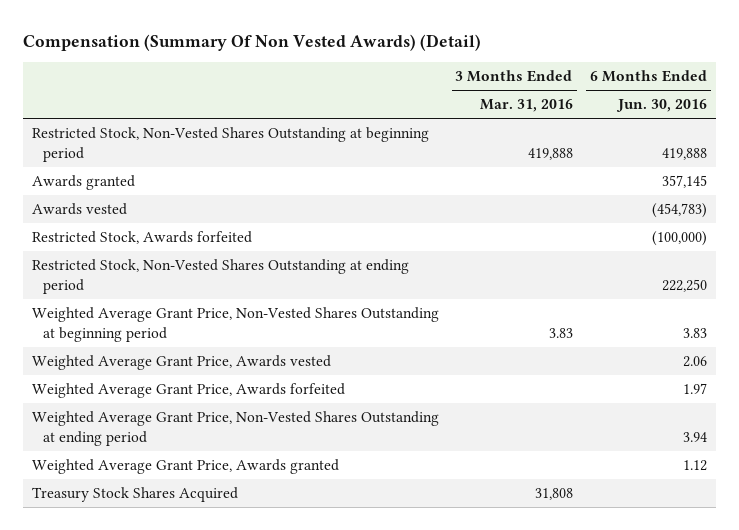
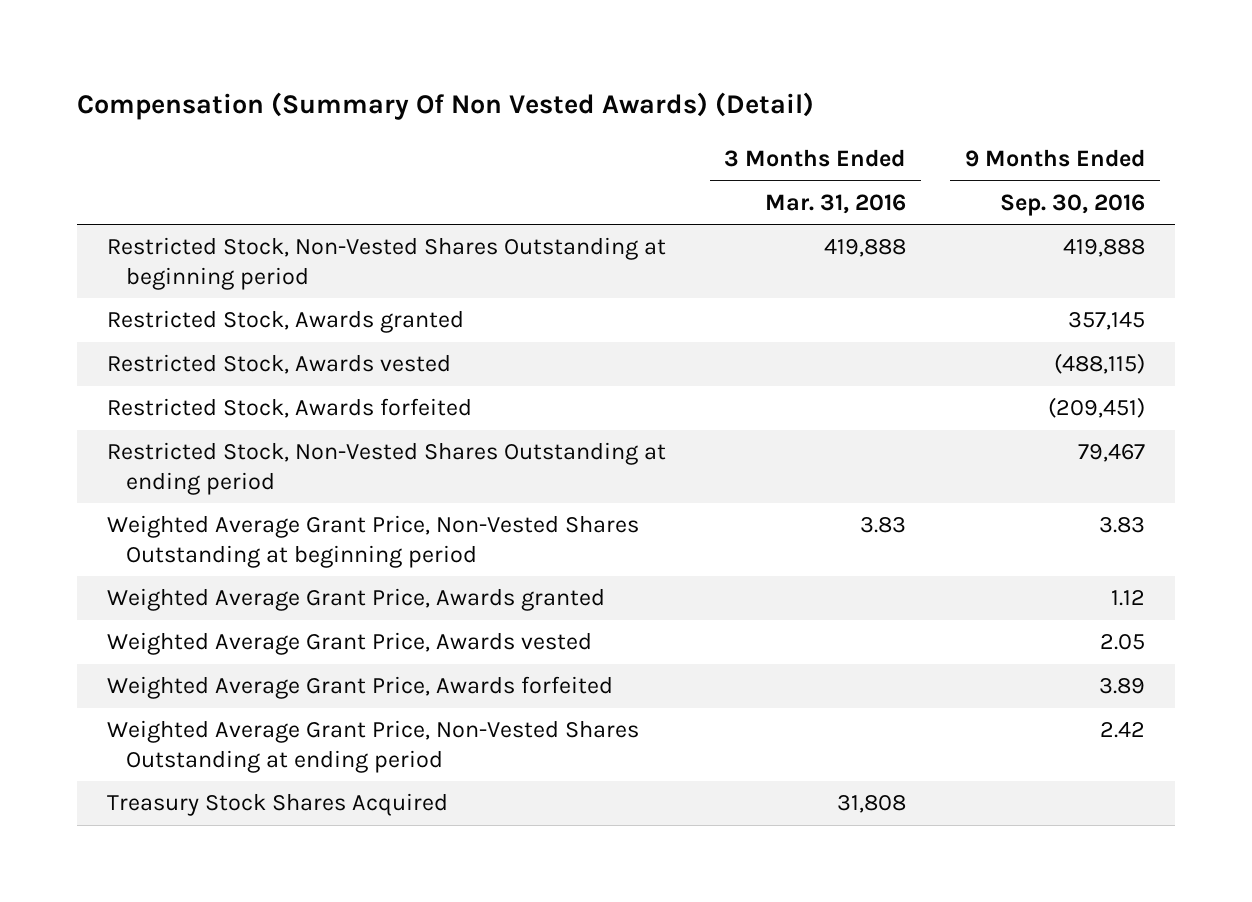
- | 3 Months Ended Mar. 31, 2016 | 6 Months Ended Jun. 30, 2016
+ | 3 Months Ended Mar. 31, 2016 | 9 Months Ended Sep. 30, 2016
- Awards granted | | 357,145
- Awards vested | | (454,783)
+ Restricted Stock, Awards granted | | 357,145
+ Restricted Stock, Awards vested | | (488,115)
moved up: Weighted Average Grant Price, Awards granted | | 1.12

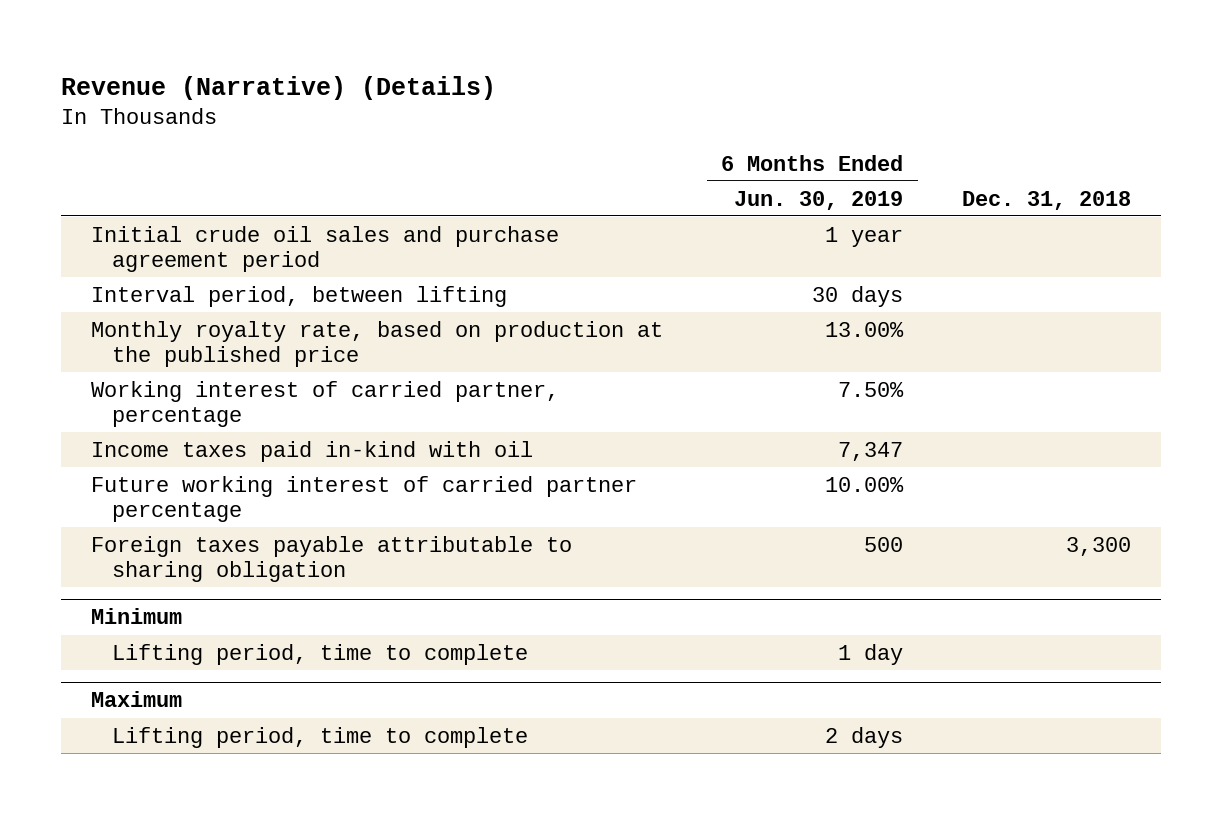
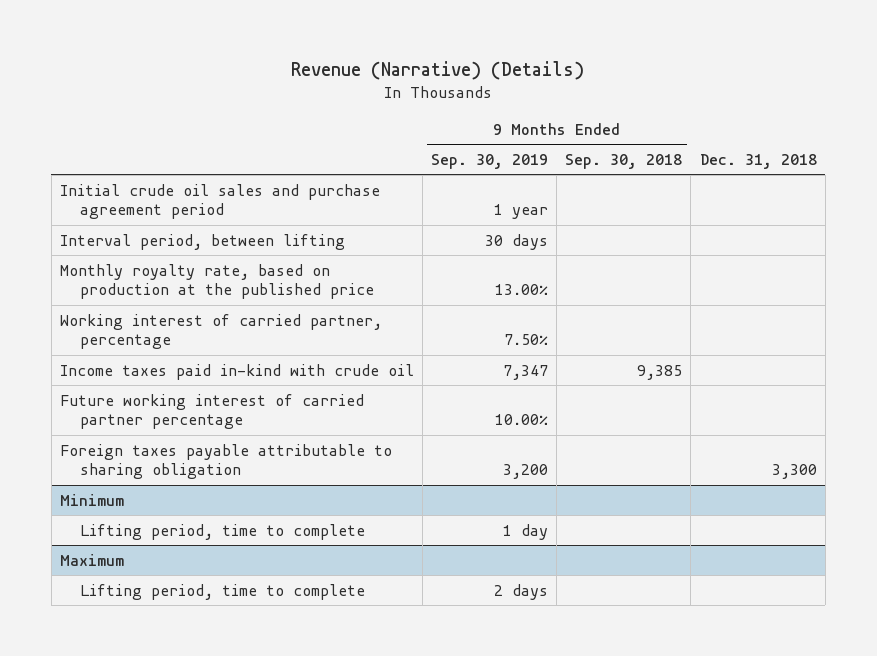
- | 6 Months Ended Jun. 30, 2019 | Dec. 31, 2018
+ | 9 Months Ended Sep. 30, 2019 | 9 Months Ended Sep. 30, 2018 | Dec. 31, 2018
- Income taxes paid in-kind with oil | 7,347 |
+ Income taxes paid in-kind with crude oil | 7,347 | 9,385 |

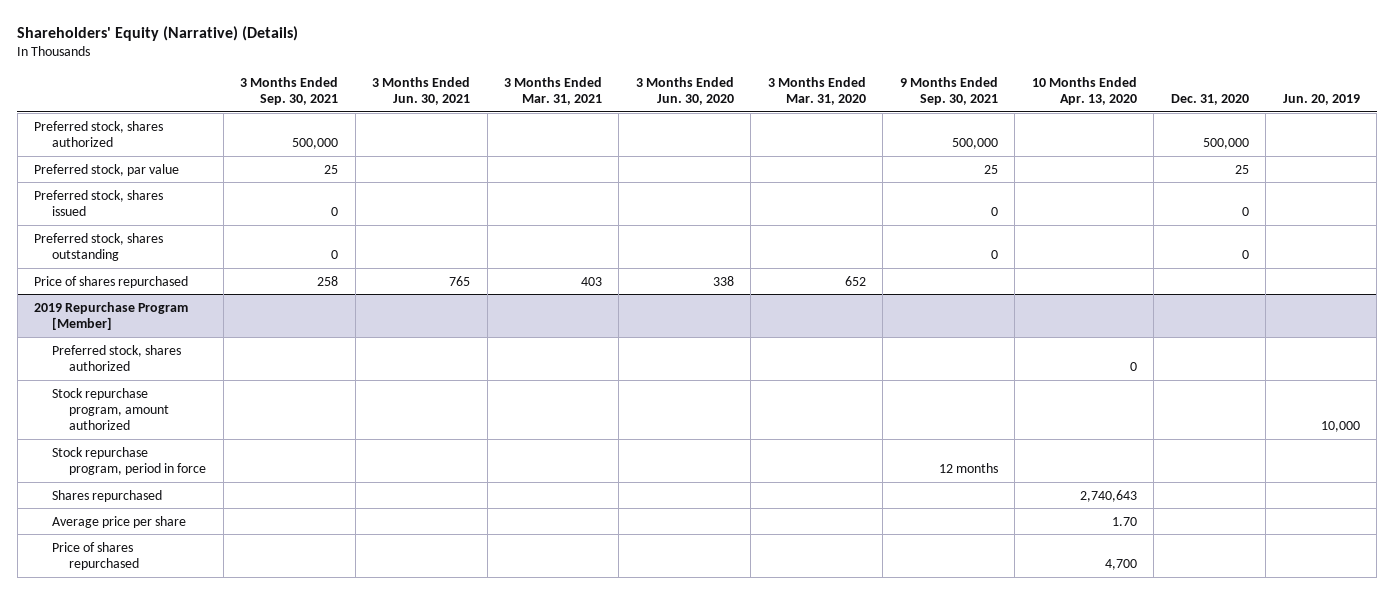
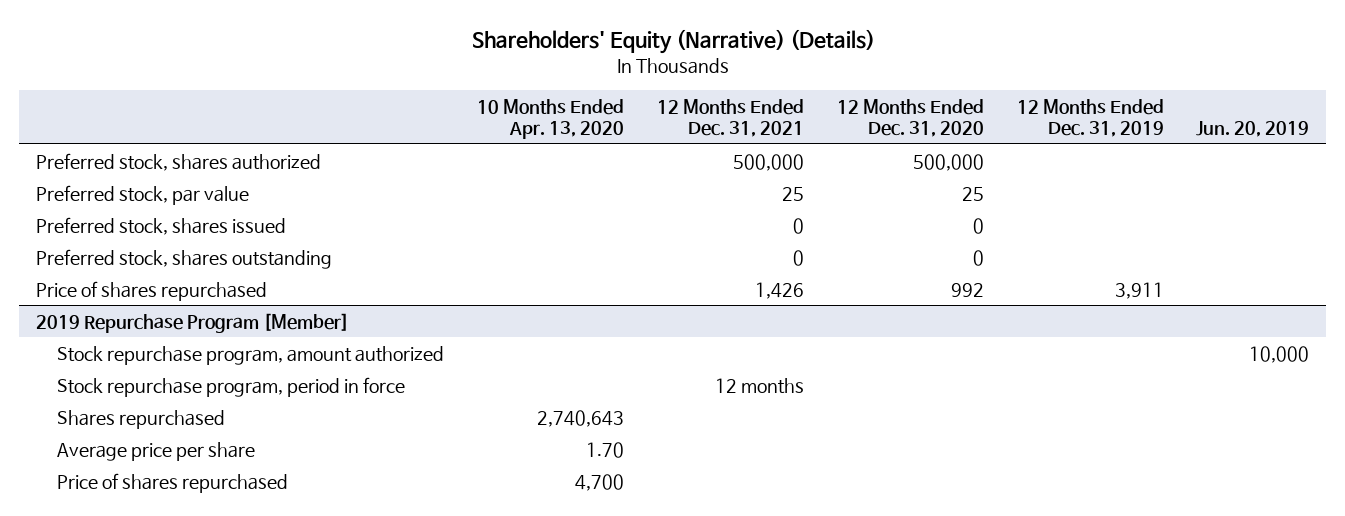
- | 3 Months Ended Sep. 30, 2021 | 3 Months Ended Jun. 30, 2021 | 3 Months Ended Mar. 31, 2021 | 3 Months Ended Jun. 30, 2020 | 3 Months Ended Mar. 31, 2020 | 9 Months Ended Sep. 30, 2021 | 10 Months Ended Apr. 13, 2020 | Dec. 31, 2020 | Jun. 20, 2019
+ | 10 Months Ended Apr. 13, 2020 | 12 Months Ended Dec. 31, 2021 | 12 Months Ended Dec. 31, 2020 | 12 Months Ended Dec. 31, 2019 | Jun. 20, 2019
@ 2019 Repurchase Program [Member]
- Preferred stock, shares authorized | | | | | | | 0 | |

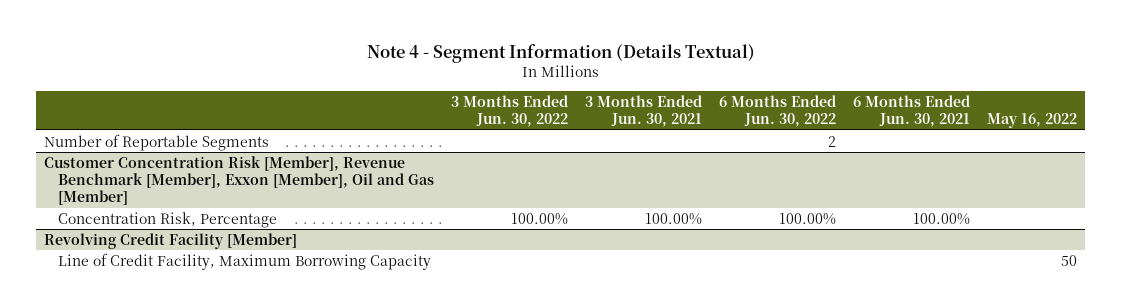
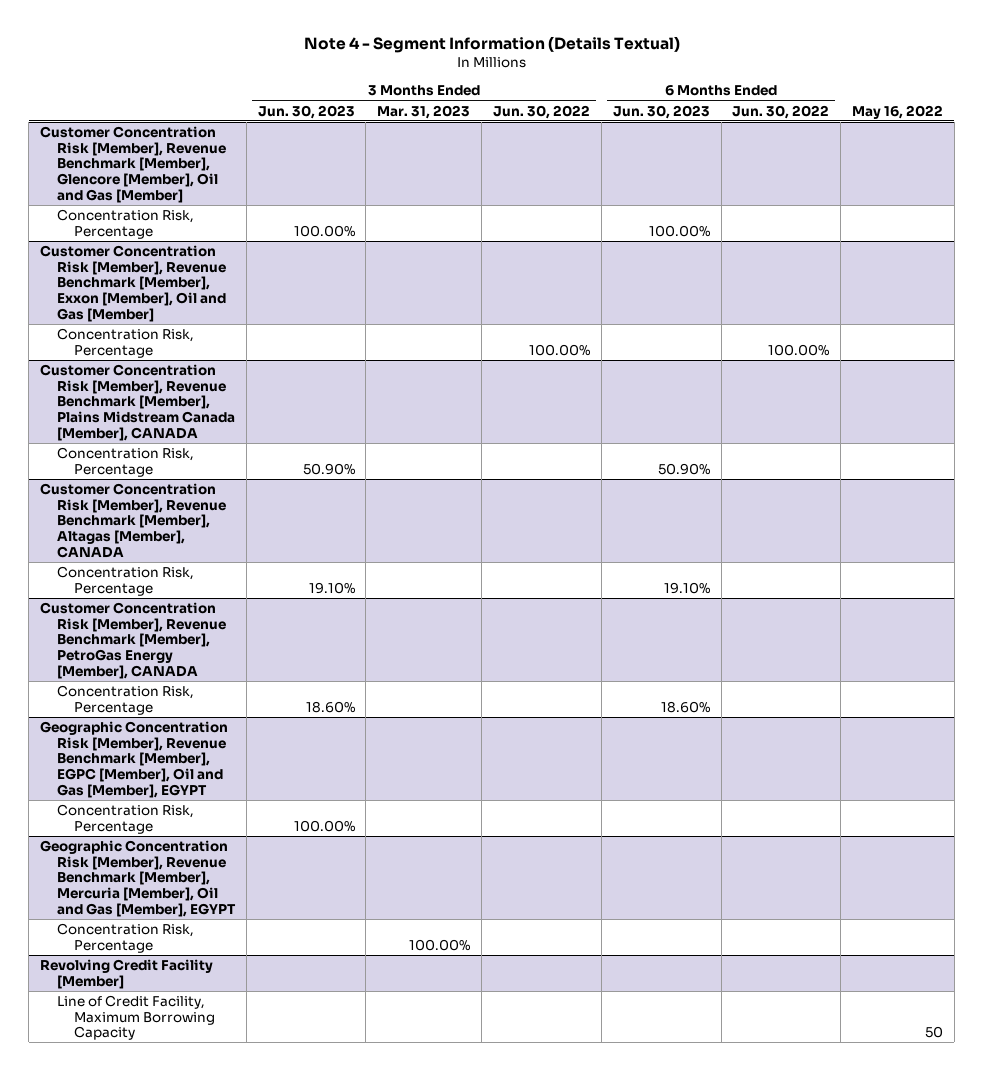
- | 3 Months Ended Jun. 30, 2022 | 3 Months Ended Jun. 30, 2021 | 6 Months Ended Jun. 30, 2022 | 6 Months Ended Jun. 30, 2021 | May 16, 2022
+ | 3 Months Ended Jun. 30, 2023 | 3 Months Ended Mar. 31, 2023 | 3 Months Ended Jun. 30, 2022 | 6 Months Ended Jun. 30, 2023 | 6 Months Ended Jun. 30, 2022 | May 16, 2022
- Number of Reportable Segments | | | 2 | |
+ Customer Concentration Risk [Member], Revenue Benchmark [Member], Glencore [Member], Oil and Gas [Member]
+ Concentration Risk, Percentage | 100.00% | | | 100.00% | |
+ Customer Concentration Risk [Member], Revenue Benchmark [Member], Plains Midstream Canada [Member], CANADA
+ Concentration Risk, Percentage | 50.90% | | | 50.90% | |
+ Customer Concentration Risk [Member], Revenue Benchmark [Member], Altagas [Member], CANADA
+ Concentration Risk, Percentage | 19.10% | | | 19.10% | |
+ Customer Concentration Risk [Member], Revenue Benchmark [Member], PetroGas Energy [Member], CANADA
+ Concentration Risk, Percentage | 18.60% | | | 18.60% | |
+ Geographic Concentration Risk [Member], Revenue Benchmark [Member], EGPC [Member], Oil and Gas [Member], EGYPT
+ Concentration Risk, Percentage | 100.00% | | | | |
+ Geographic Concentration Risk [Member], Revenue Benchmark [Member], Mercuria [Member], Oil and Gas [Member], EGYPT
+ Concentration Risk, Percentage | | 100.00% | | | |

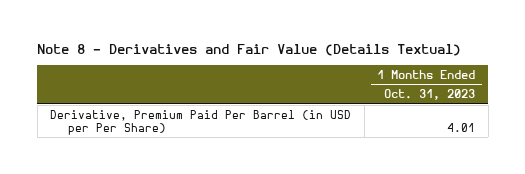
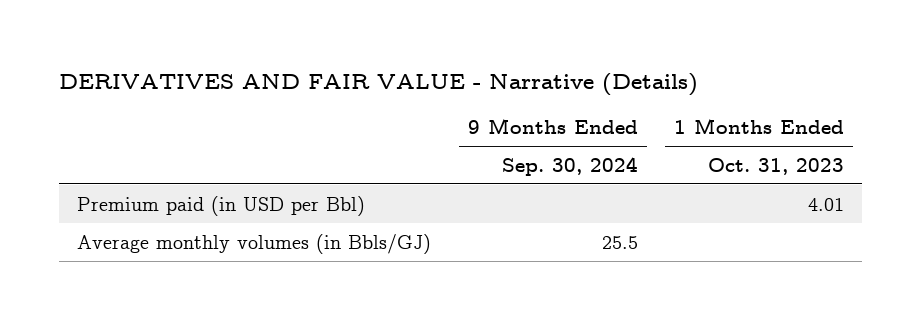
- Note 8 - Derivatives and Fair Value (Details Textual)
+ DERIVATIVES AND FAIR VALUE - Narrative (Details)
- | 1 Months Ended Oct. 31, 2023
+ | 9 Months Ended Sep. 30, 2024 | 1 Months Ended Oct. 31, 2023
- Derivative, Premium Paid Per Barrel (in USD per Per Share) | 4.01
+ Premium paid (in USD per Bbl) | | 4.01
+ Average monthly volumes (in Bbls/GJ) | 25.5 |

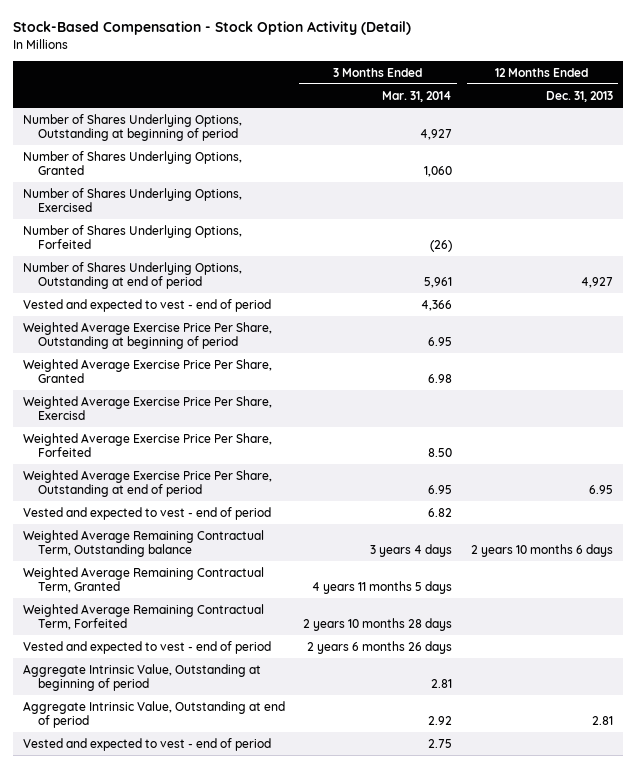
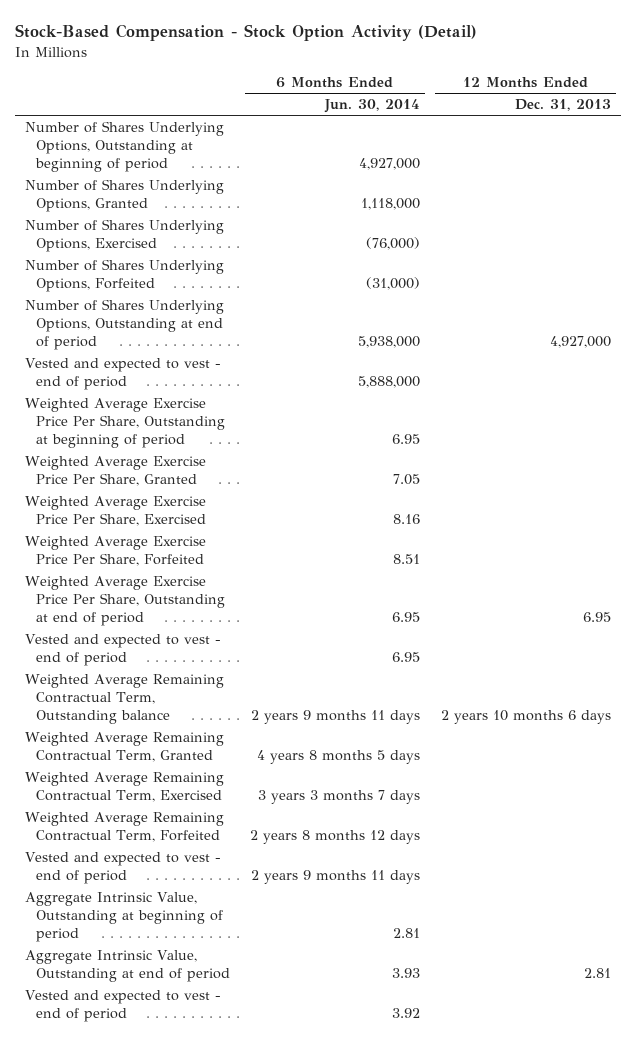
- | 3 Months Ended Mar. 31, 2014 | 12 Months Ended Dec. 31, 2013
+ | 6 Months Ended Jun. 30, 2014 | 12 Months Ended Dec. 31, 2013
- Number of Shares Underlying Options, Outstanding at end of period | 5,961 | 4,927
+ Number of Shares Underlying Options, Outstanding at end of period | 5,938,000 | 4,927,000
- Weighted Average Exercise Price Per Share, Exercisd
+ Weighted Average Exercise Price Per Share, Exercised | 8.16 |
+ Weighted Average Remaining Contractual Term, Exercised | 3 years 3 months 7 days |

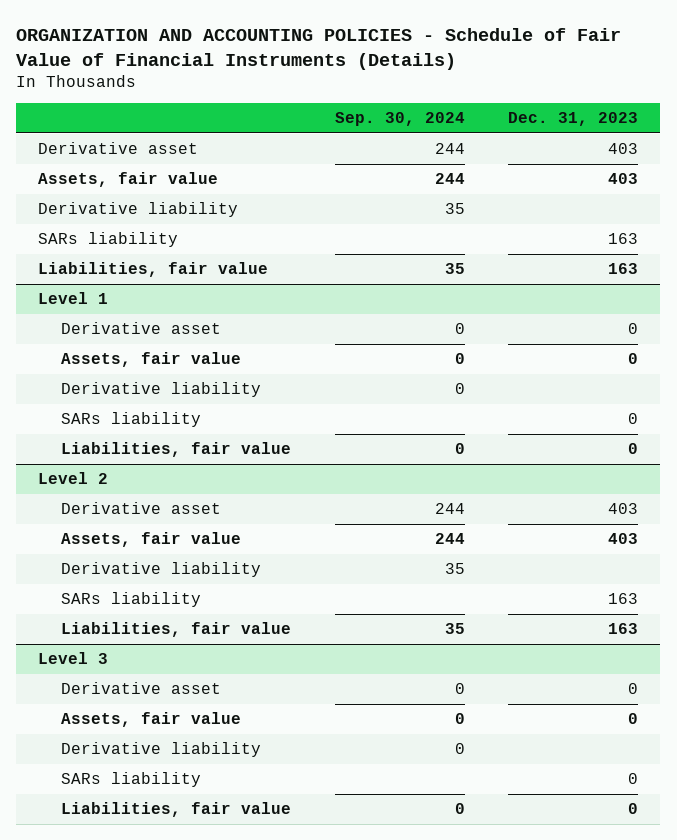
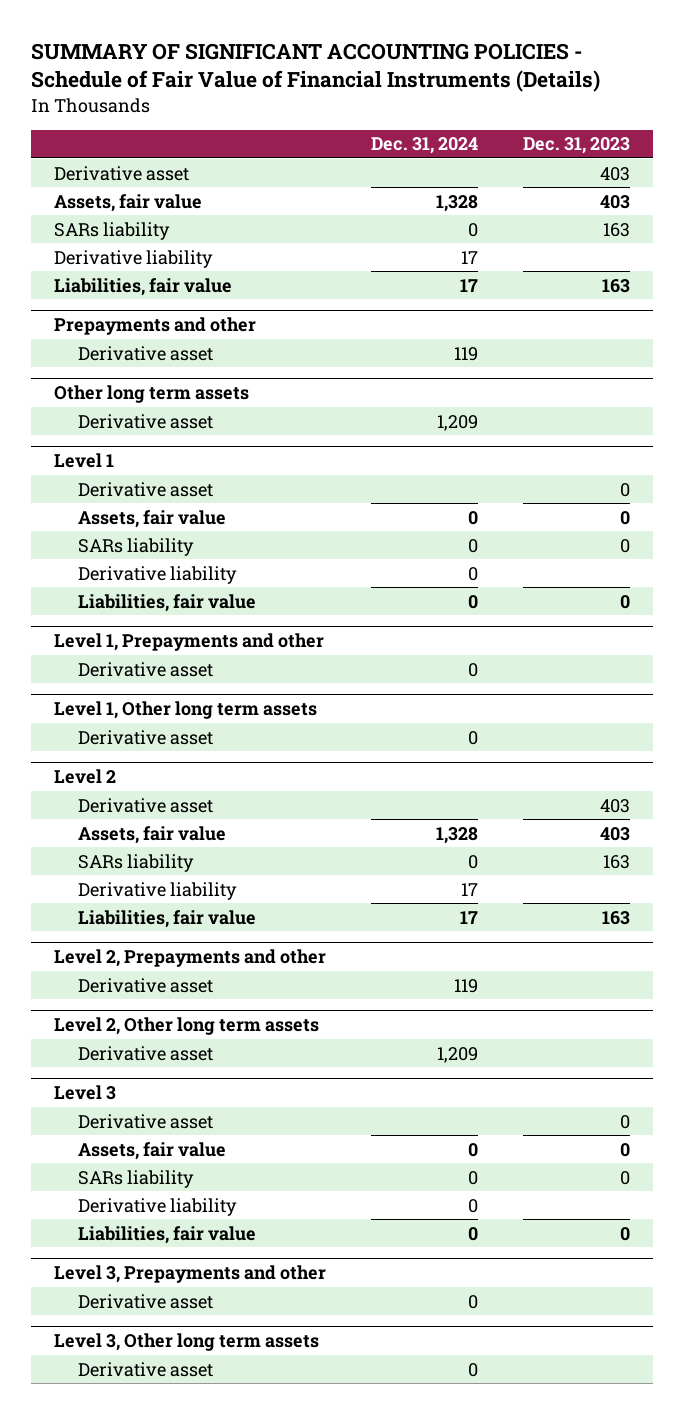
- ORGANIZATION AND ACCOUNTING POLICIES - Schedule of Fair Value of Financial Instruments (Details)
+ SUMMARY OF SIGNIFICANT ACCOUNTING POLICIES - Schedule of Fair Value of Financial Instruments (Details)
- | Sep. 30, 2024 | Dec. 31, 2023
+ | Dec. 31, 2024 | Dec. 31, 2023
moved down: Derivative liability | 17 |
+ Prepayments and other
+ Derivative asset | 119 |
+ Other long term assets
+ Derivative asset | 1,209 |
@ Level 1
moved down: Derivative liability | 0 |
+ Level 1, Prepayments and other
+ Derivative asset | 0 |
+ Level 1, Other long term assets
+ Derivative asset | 0 |
@ Level 2
moved down: Derivative liability | 17 |
+ Level 2, Prepayments and other
+ Derivative asset | 119 |
+ Level 2, Other long term assets
+ Derivative asset | 1,209 |
@ Level 3
moved down: Derivative liability | 0 |
+ Level 3, Prepayments and other
+ Derivative asset | 0 |
+ Level 3, Other long term assets
+ Derivative asset | 0 |

